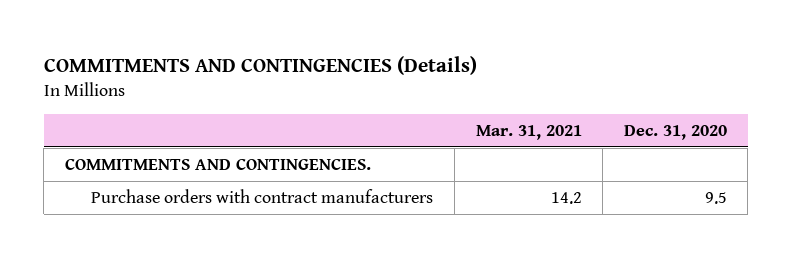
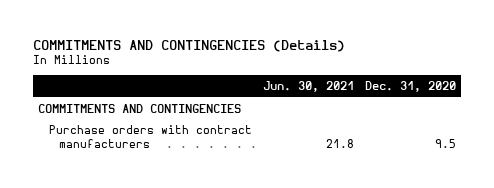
- | Mar. 31, 2021 | Dec. 31, 2020
+ | Jun. 30, 2021 | Dec. 31, 2020
- COMMITMENTS AND CONTINGENCIES.
+ COMMITMENTS AND CONTINGENCIES

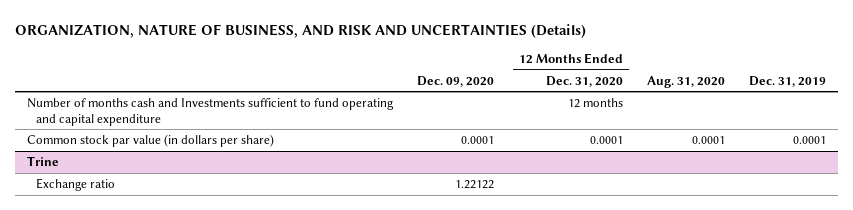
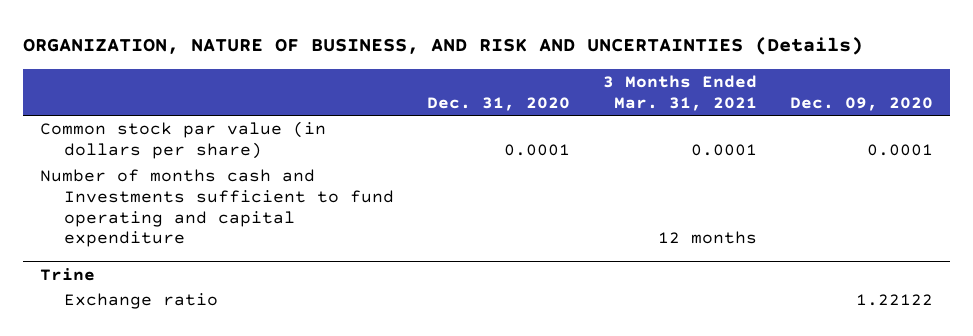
- | Dec. 09, 2020 | 12 Months Ended Dec. 31, 2020 | Aug. 31, 2020 | Dec. 31, 2019
+ | Dec. 31, 2020 | 3 Months Ended Mar. 31, 2021 | Dec. 09, 2020
moved down: Number of months cash and Investments sufficient to fund operating and capital expenditure | | 12 months |

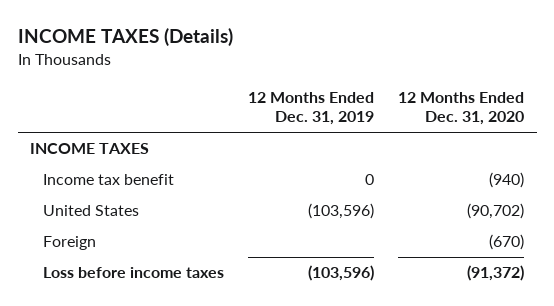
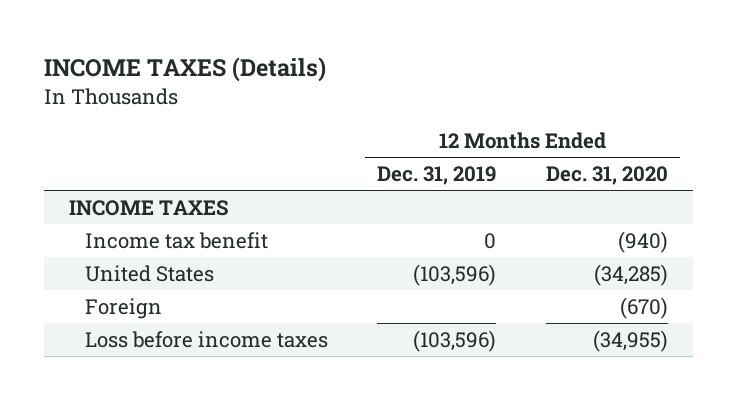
- United States | (103,596) | (90,702)
+ United States | (103,596) | (34,285)
- Loss before income taxes | (103,596) | (91,372)
+ Loss before income taxes | (103,596) | (34,955)

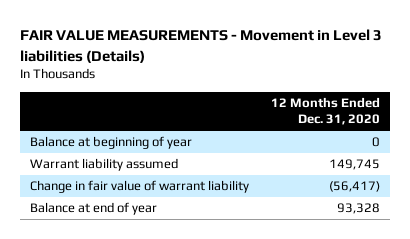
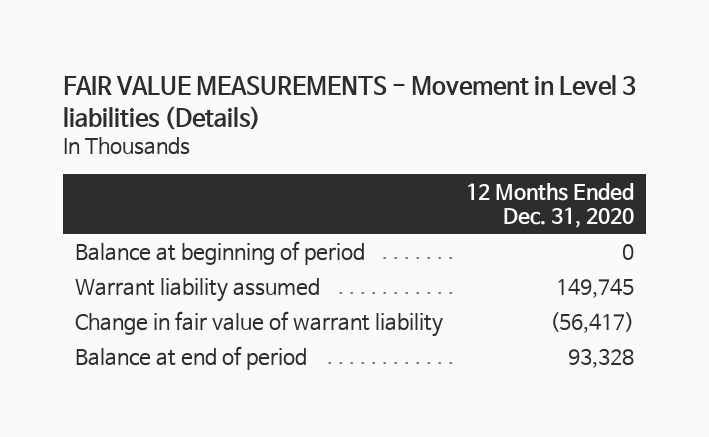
- Balance at beginning of year | 0
+ Balance at beginning of period | 0
- Balance at end of year | 93,328
+ Balance at end of period | 93,328

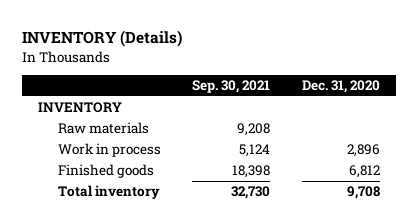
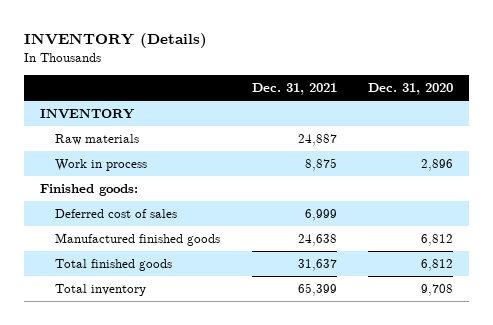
- | Sep. 30, 2021 | Dec. 31, 2020
+ | Dec. 31, 2021 | Dec. 31, 2020
- Finished goods | 18,398 | 6,812
+ Finished goods:
+ Deferred cost of sales | 6,999 |
+ Manufactured finished goods | 24,638 | 6,812
+ Total finished goods | 31,637 | 6,812

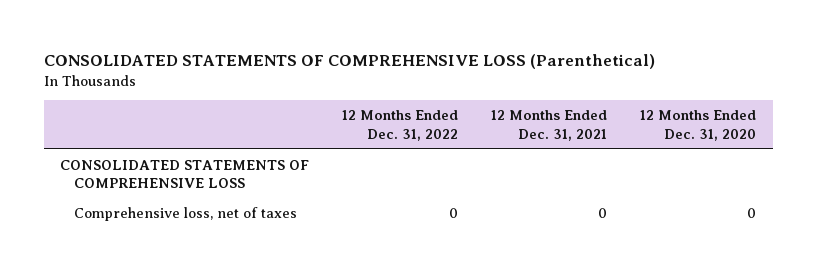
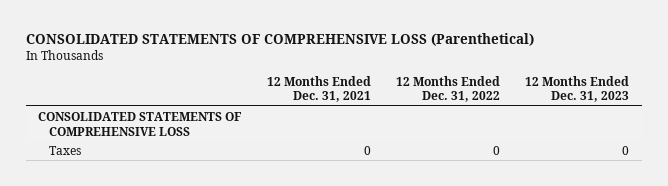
- | 12 Months Ended Dec. 31, 2022 | 12 Months Ended Dec. 31, 2021 | 12 Months Ended Dec. 31, 2020
+ | 12 Months Ended Dec. 31, 2021 | 12 Months Ended Dec. 31, 2022 | 12 Months Ended Dec. 31, 2023
- Comprehensive loss, net of taxes | 0 | 0 | 0
+ Taxes | 0 | 0 | 0

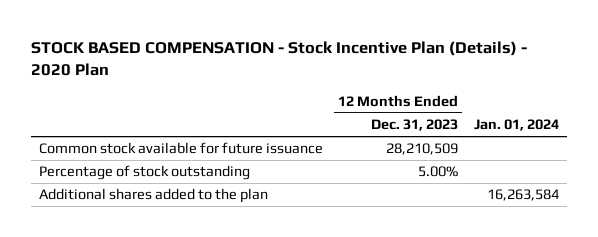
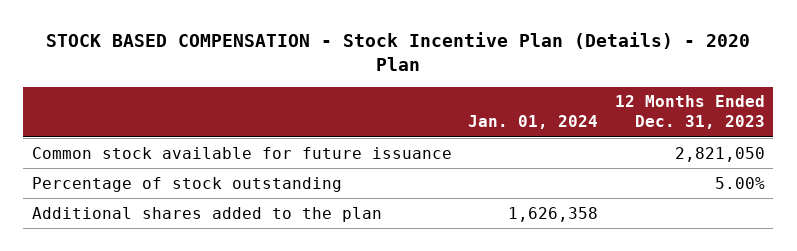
- | 12 Months Ended Dec. 31, 2023 | Jan. 01, 2024
+ | Jan. 01, 2024 | 12 Months Ended Dec. 31, 2023
- Common stock available for future issuance | 28,210,509 |
+ Common stock available for future issuance | | 2,821,050
- Additional shares added to the plan | | 16,263,584
+ Additional shares added to the plan | 1,626,358 |

